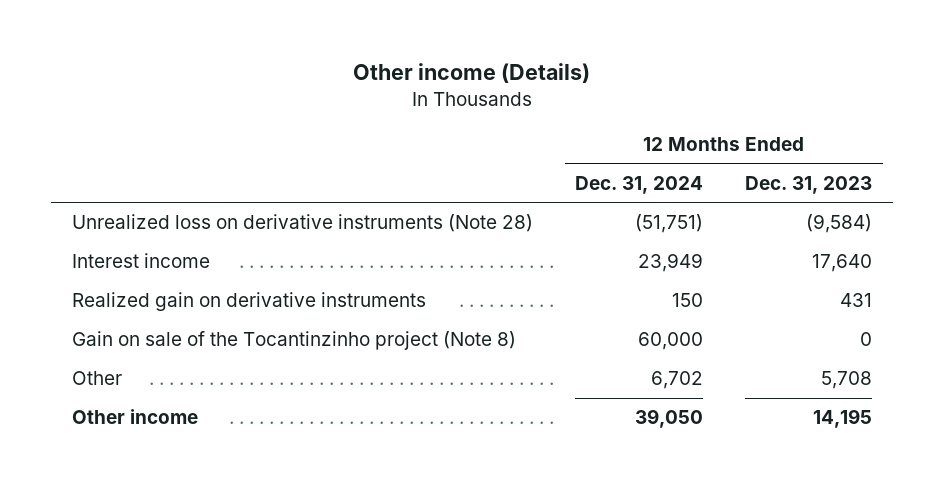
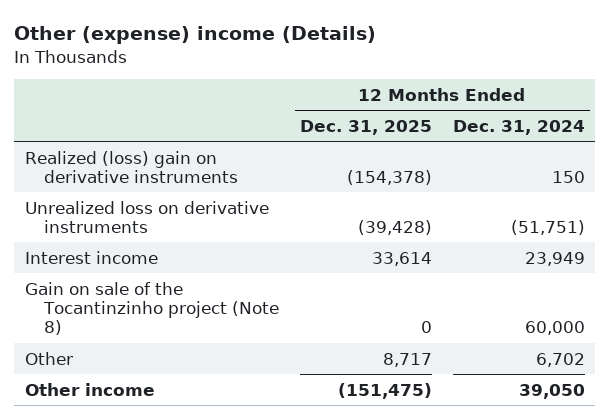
- Other income (Details)
+ Other (expense) income (Details)
- | 12 Months Ended Dec. 31, 2024 | 12 Months Ended Dec. 31, 2023
+ | 12 Months Ended Dec. 31, 2025 | 12 Months Ended Dec. 31, 2024
- Unrealized loss on derivative instruments (Note 28) | (51,751) | (9,584)
+ Realized (loss) gain on derivative instruments | (154,378) | 150
+ Unrealized loss on derivative instruments | (39,428) | (51,751)
- Realized gain on derivative instruments | 150 | 431

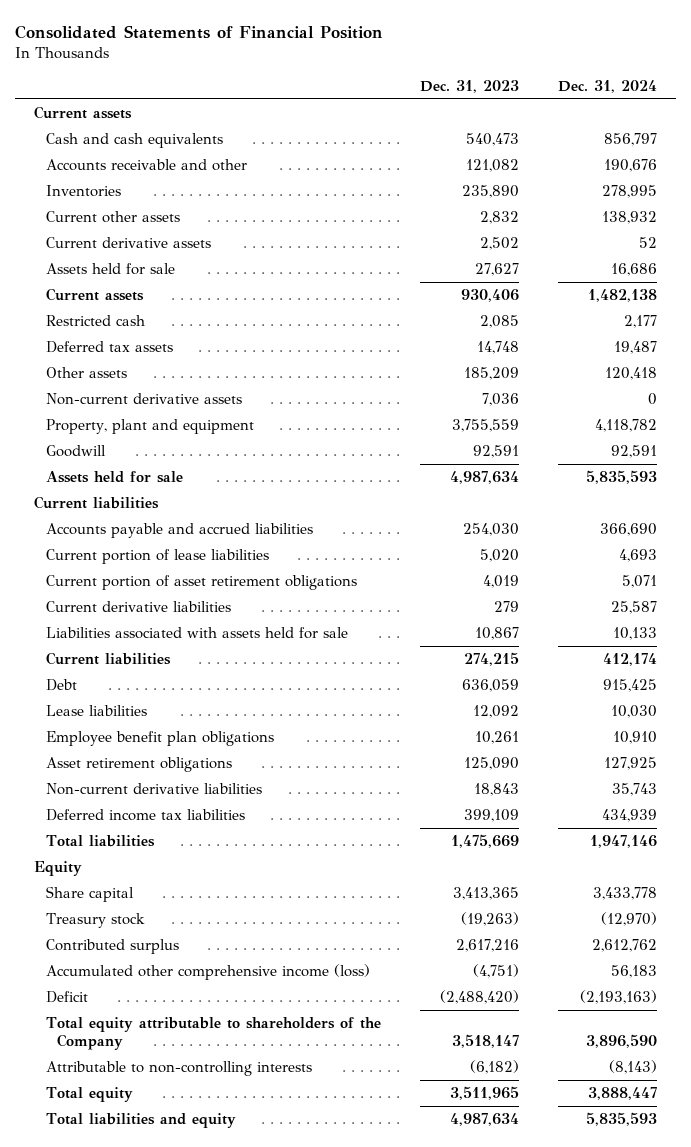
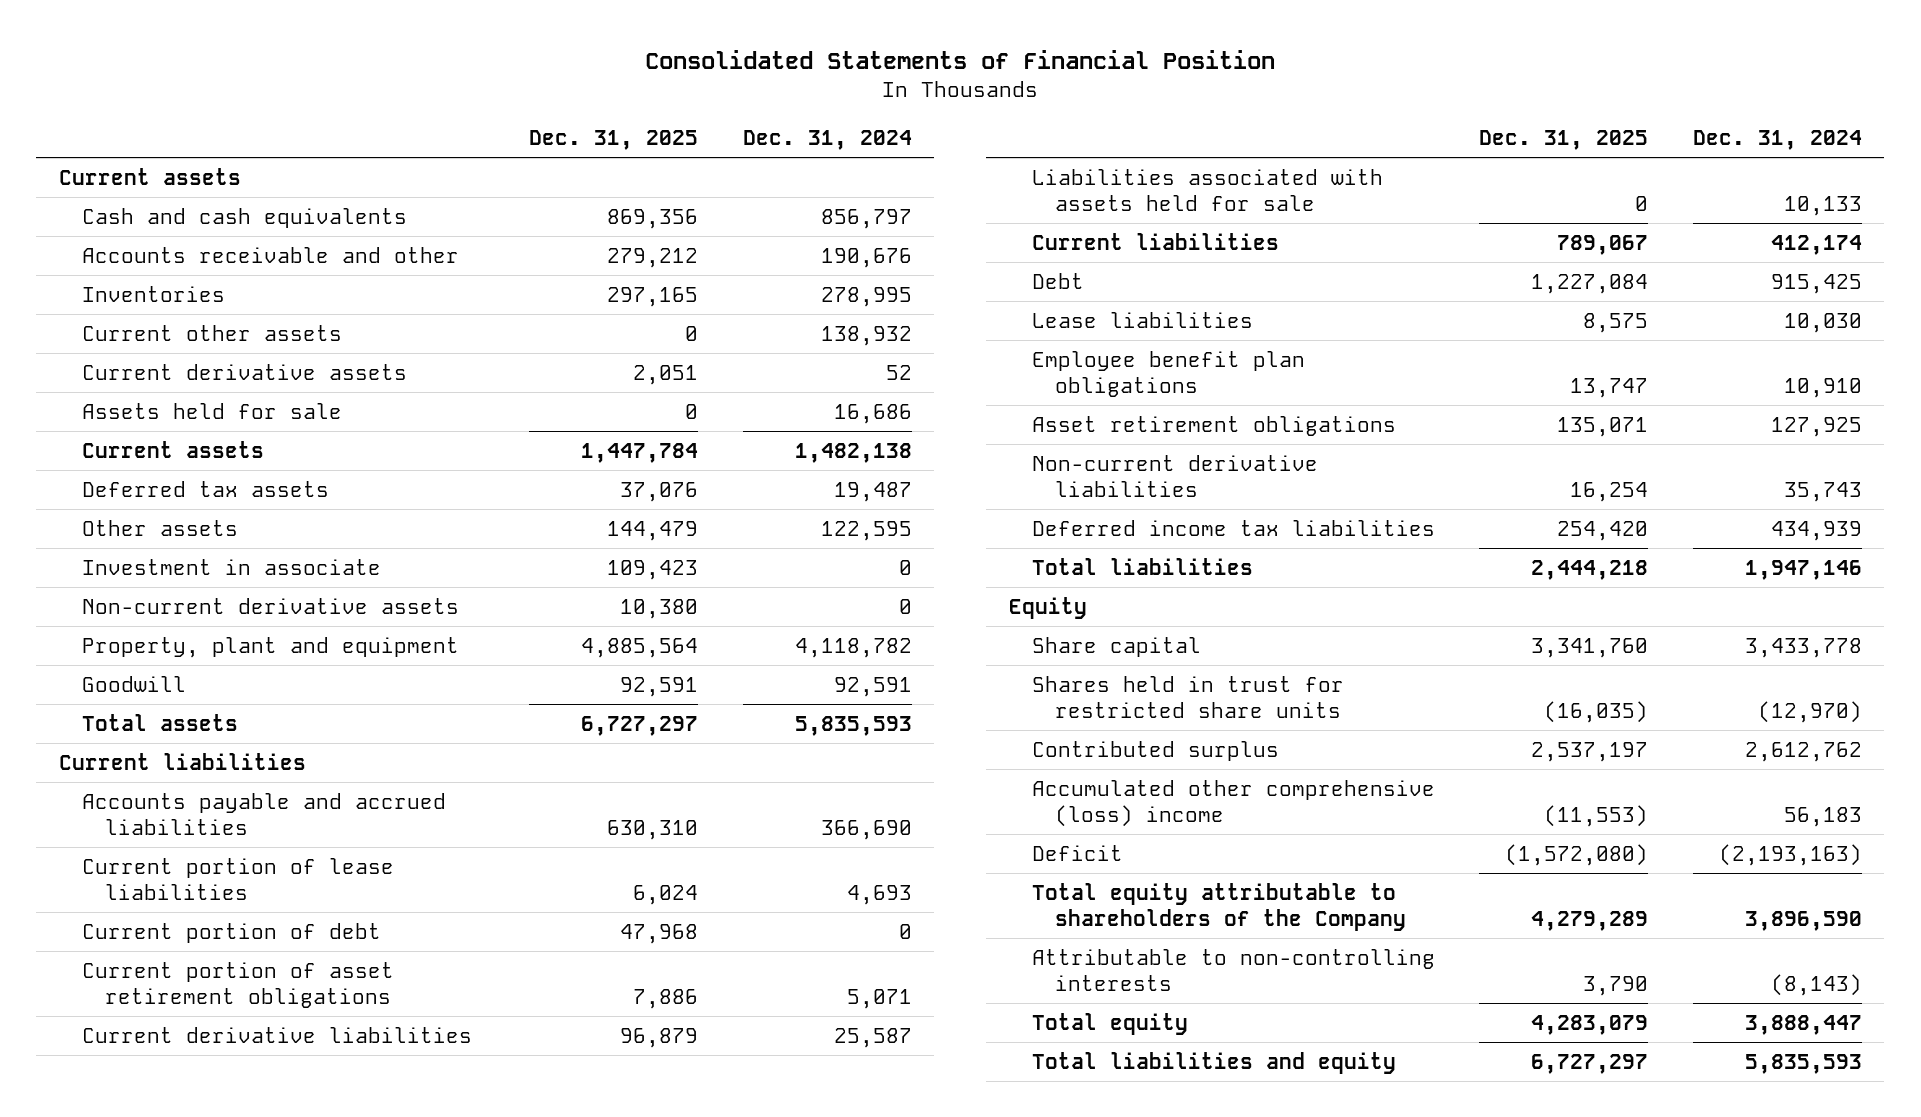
- | Dec. 31, 2023 | Dec. 31, 2024
+ | Dec. 31, 2025 | Dec. 31, 2024
- Restricted cash | 2,085 | 2,177
- Other assets | 185,209 | 120,418
+ Other assets | 144,479 | 122,595
+ Investment in associate | 109,423 | 0
- Assets held for sale | 4,987,634 | 5,835,593
+ Total assets | 6,727,297 | 5,835,593
+ Current portion of debt | 47,968 | 0
- Treasury stock | (19,263) | (12,970)
+ Shares held in trust for restricted share units | (16,035) | (12,970)
- Accumulated other comprehensive income (loss) | (4,751) | 56,183
+ Accumulated other comprehensive (loss) income | (11,553) | 56,183

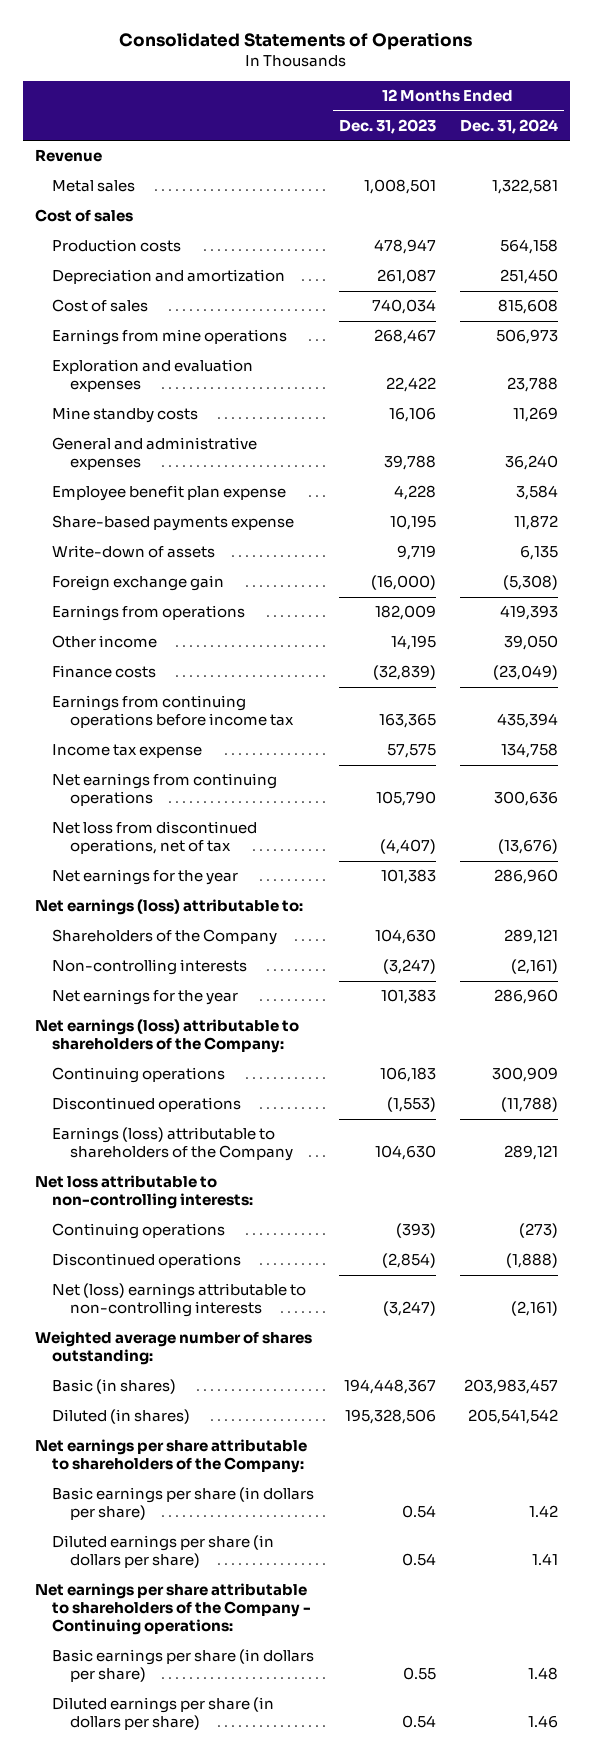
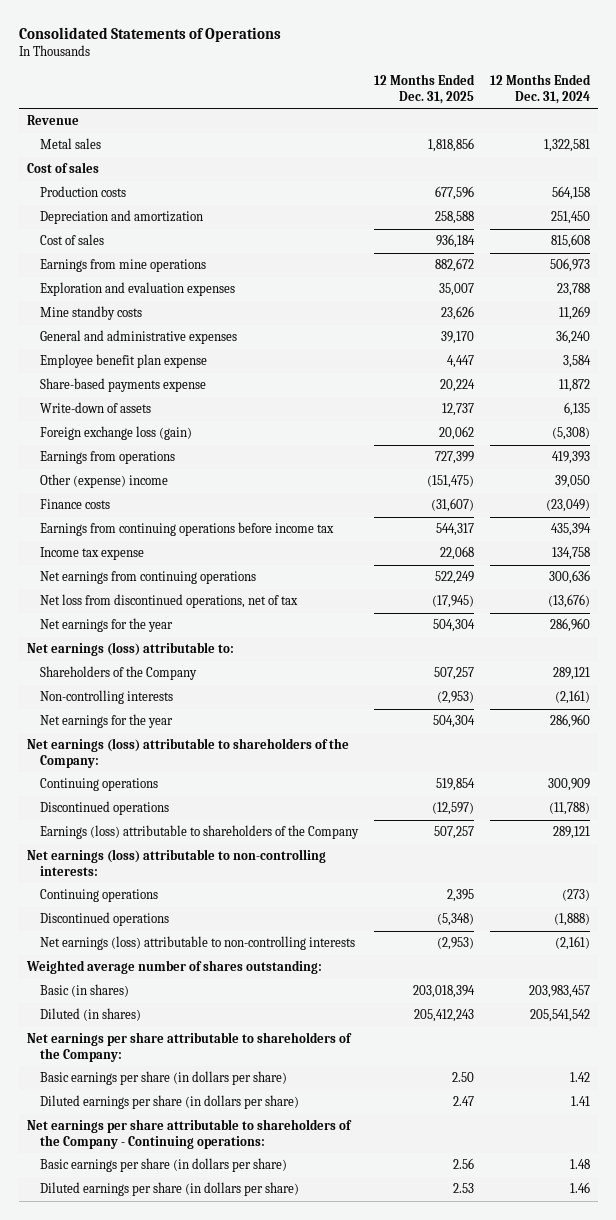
- | 12 Months Ended Dec. 31, 2023 | 12 Months Ended Dec. 31, 2024
+ | 12 Months Ended Dec. 31, 2025 | 12 Months Ended Dec. 31, 2024
- Foreign exchange gain | (16,000) | (5,308)
+ Foreign exchange loss (gain) | 20,062 | (5,308)
- Other income | 14,195 | 39,050
+ Other (expense) income | (151,475) | 39,050
- Net loss attributable to non-controlling interests:
+ Net earnings (loss) attributable to non-controlling interests:
- Net (loss) earnings attributable to non-controlling interests | (3,247) | (2,161)
+ Net earnings (loss) attributable to non-controlling interests | (2,953) | (2,161)

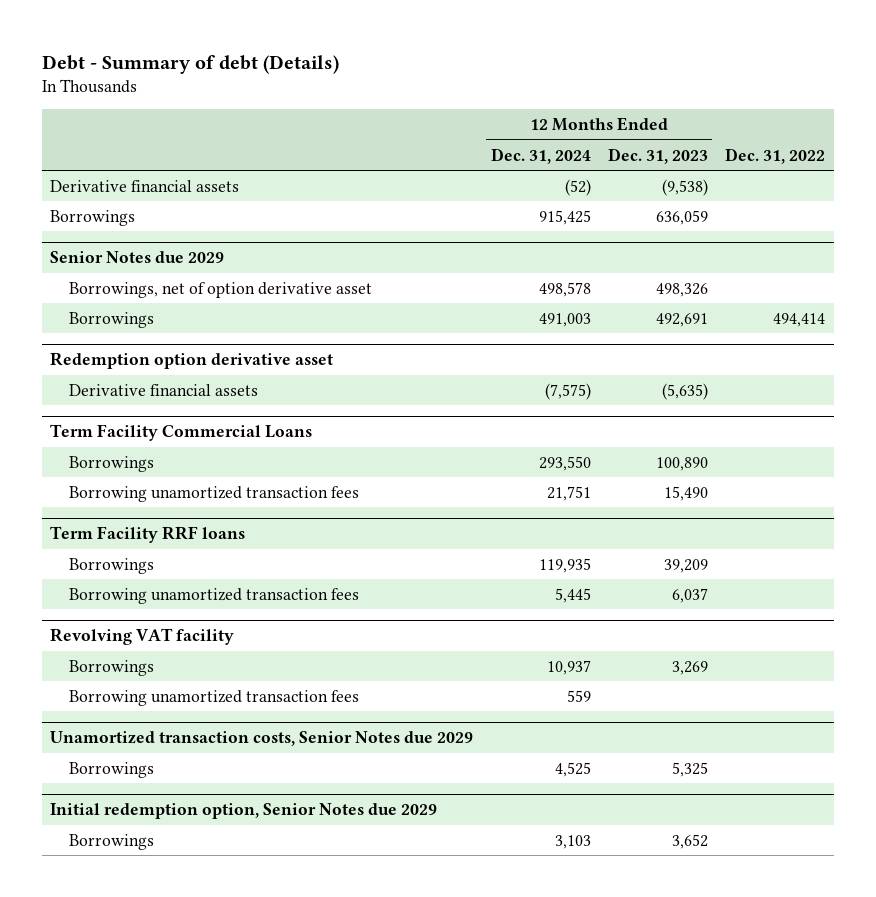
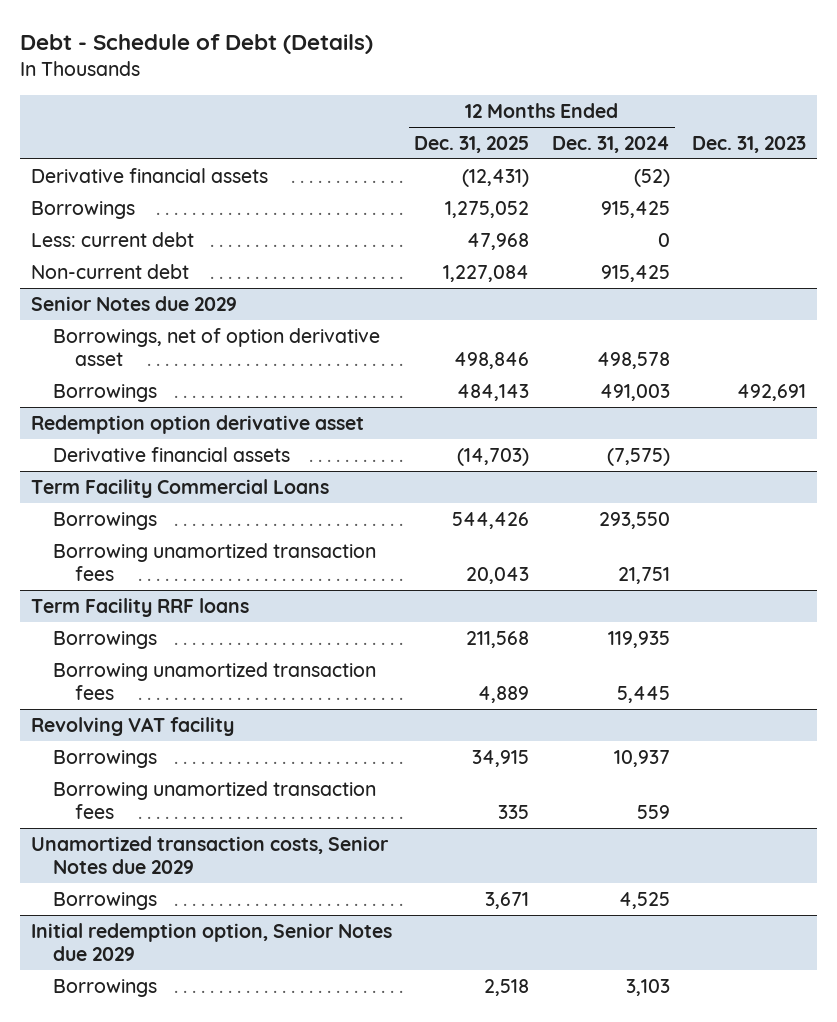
- Debt - Summary of debt (Details)
+ Debt - Schedule of Debt (Details)
- | 12 Months Ended Dec. 31, 2024 | 12 Months Ended Dec. 31, 2023 | Dec. 31, 2022
+ | 12 Months Ended Dec. 31, 2025 | 12 Months Ended Dec. 31, 2024 | Dec. 31, 2023
+ Less: current debt | 47,968 | 0 |
+ Non-current debt | 1,227,084 | 915,425 |

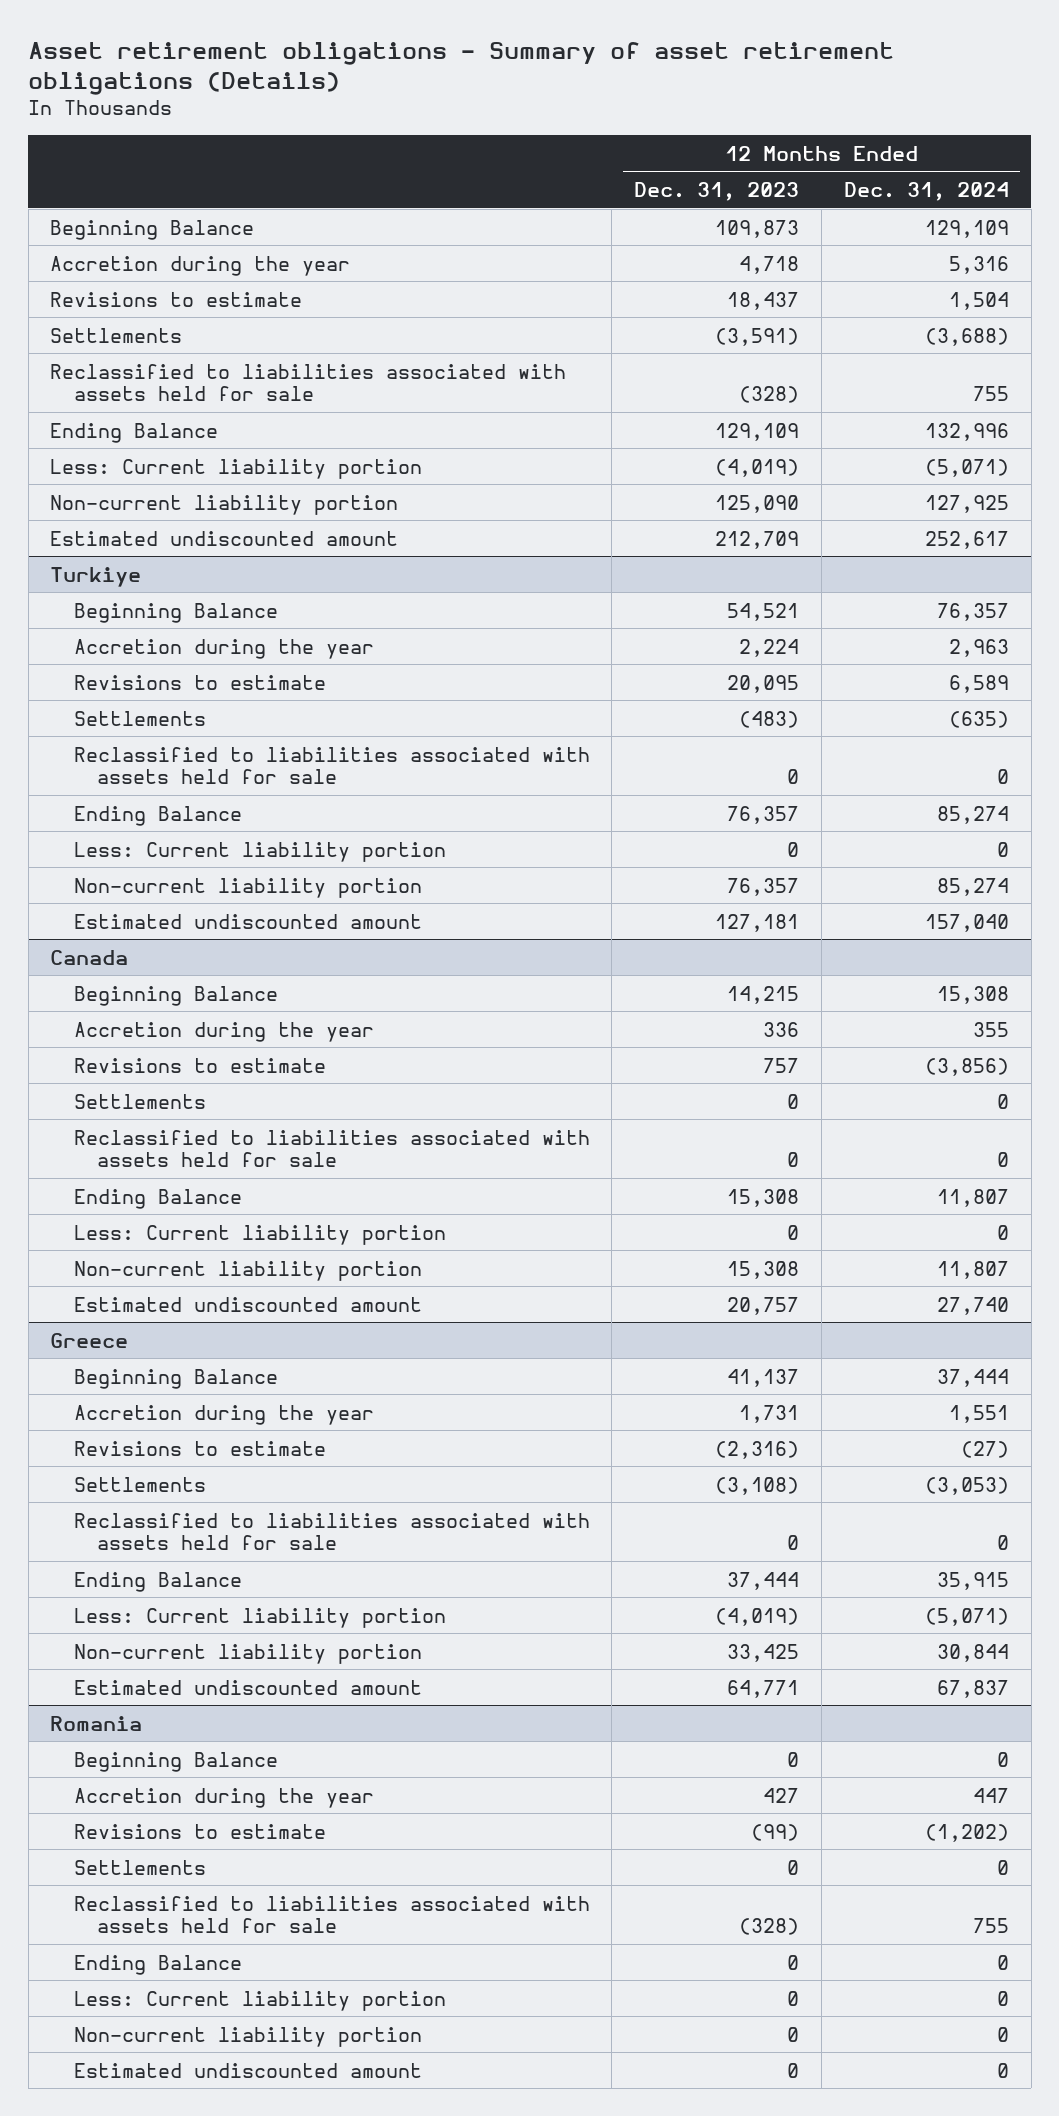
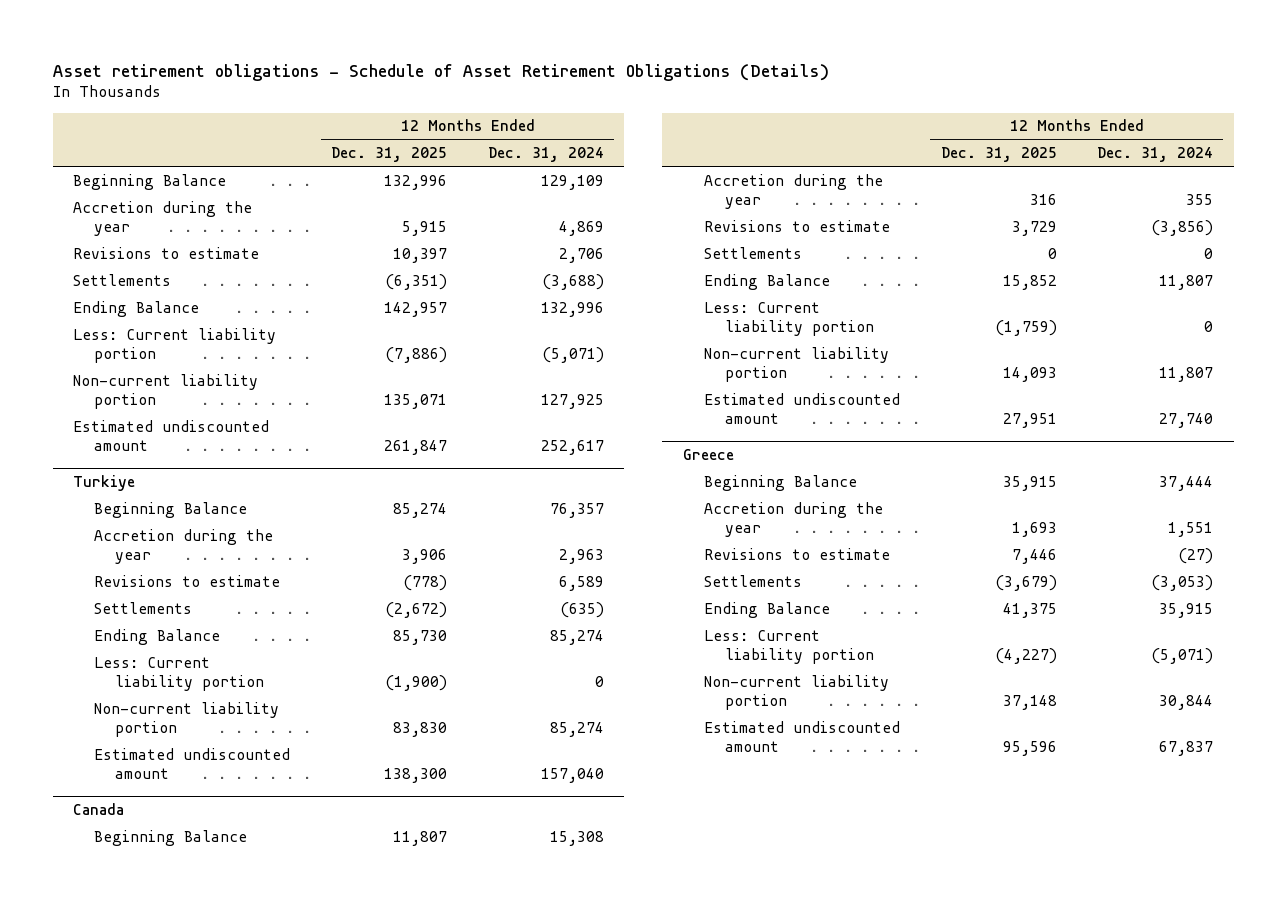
- Asset retirement obligations - Summary of asset retirement obligations (Details)
+ Asset retirement obligations - Schedule of Asset Retirement Obligations (Details)
- | 12 Months Ended Dec. 31, 2023 | 12 Months Ended Dec. 31, 2024
+ | 12 Months Ended Dec. 31, 2025 | 12 Months Ended Dec. 31, 2024
- Accretion during the year | 4,718 | 5,316
- Revisions to estimate | 18,437 | 1,504
+ Accretion during the year | 5,915 | 4,869
+ Revisions to estimate | 10,397 | 2,706
- Reclassified to liabilities associated with assets held for sale | (328) | 755
@ Turkiye
- Reclassified to liabilities associated with assets held for sale | 0 | 0
@ Canada
- Reclassified to liabilities associated with assets held for sale | 0 | 0
@ Greece
- Reclassified to liabilities associated with assets held for sale | 0 | 0
- Romania
- Beginning Balance | 0 | 0
- Accretion during the year | 427 | 447
- Revisions to estimate | (99) | (1,202)
- Settlements | 0 | 0
- Reclassified to liabilities associated with assets held for sale | (328) | 755
- Ending Balance | 0 | 0
- Less: Current liability portion | 0 | 0
- Non-current liability portion | 0 | 0
- Estimated undiscounted amount | 0 | 0

